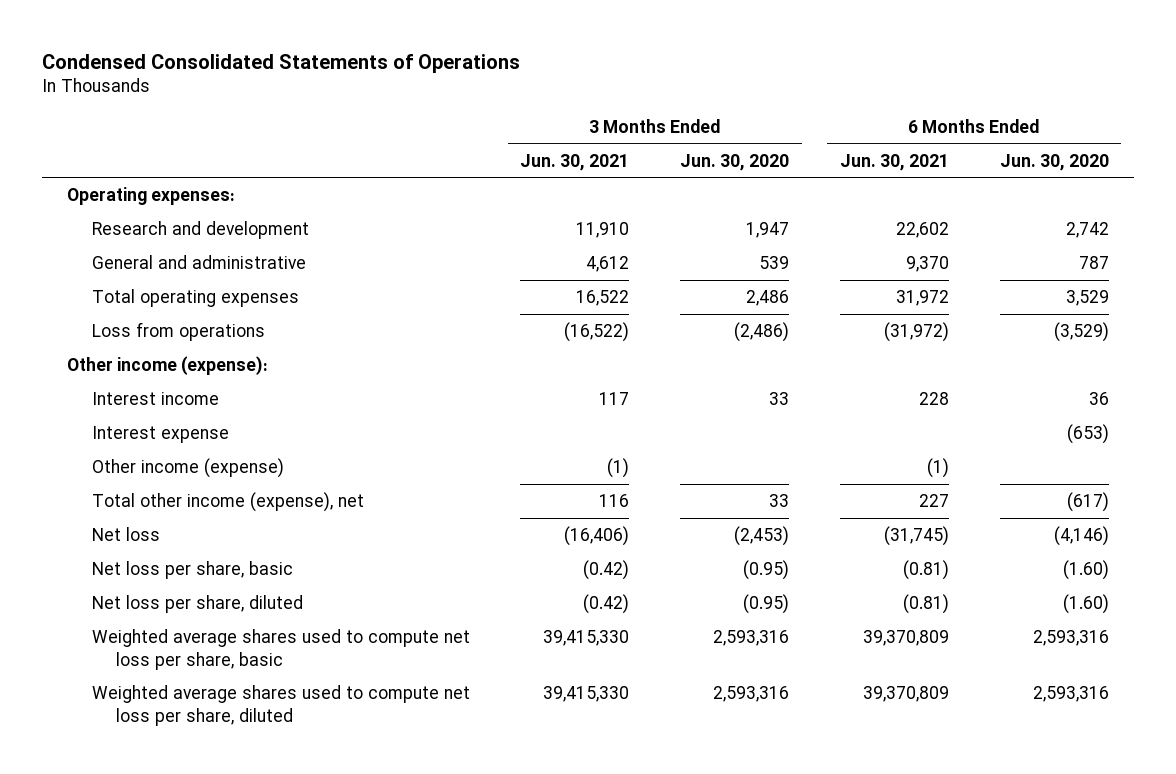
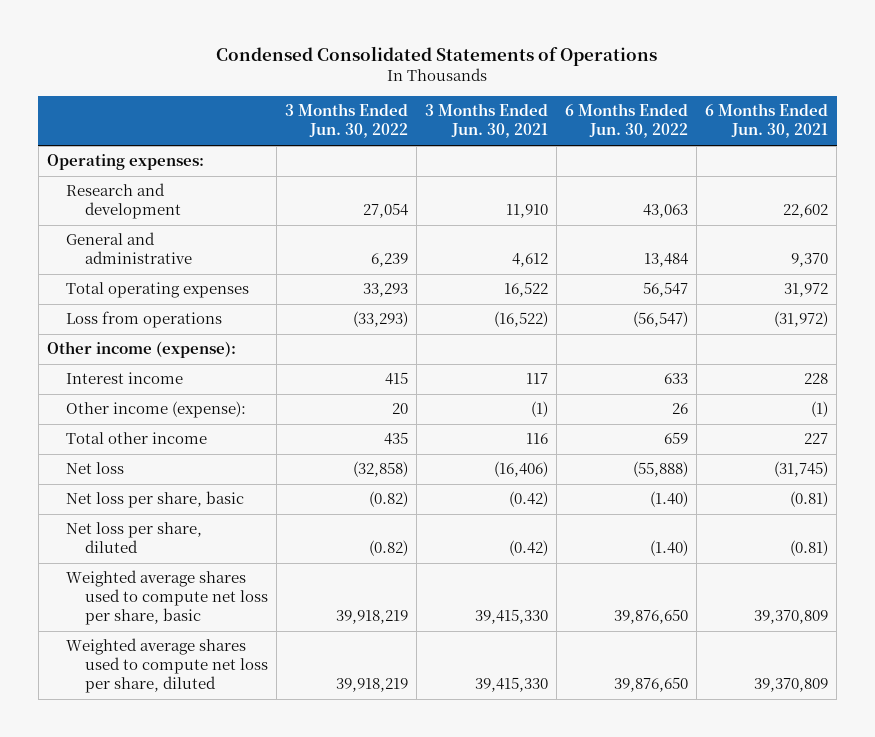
- | 3 Months Ended Jun. 30, 2021 | 3 Months Ended Jun. 30, 2020 | 6 Months Ended Jun. 30, 2021 | 6 Months Ended Jun. 30, 2020
+ | 3 Months Ended Jun. 30, 2022 | 3 Months Ended Jun. 30, 2021 | 6 Months Ended Jun. 30, 2022 | 6 Months Ended Jun. 30, 2021
- Interest expense | | | | (653)
- Other income (expense) | (1) | | (1) |
- Total other income (expense), net | 116 | 33 | 227 | (617)
+ Other income (expense): | 20 | (1) | 26 | (1)
+ Total other income | 435 | 116 | 659 | 227

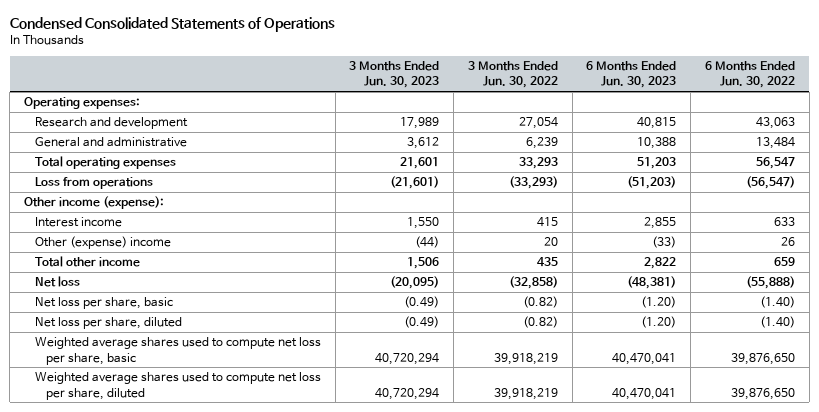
- | 3 Months Ended Jun. 30, 2022 | 3 Months Ended Jun. 30, 2021 | 6 Months Ended Jun. 30, 2022 | 6 Months Ended Jun. 30, 2021
+ | 3 Months Ended Jun. 30, 2023 | 3 Months Ended Jun. 30, 2022 | 6 Months Ended Jun. 30, 2023 | 6 Months Ended Jun. 30, 2022
- Other income (expense): | 20 | (1) | 26 | (1)
+ Other (expense) income | (44) | 20 | (33) | 26

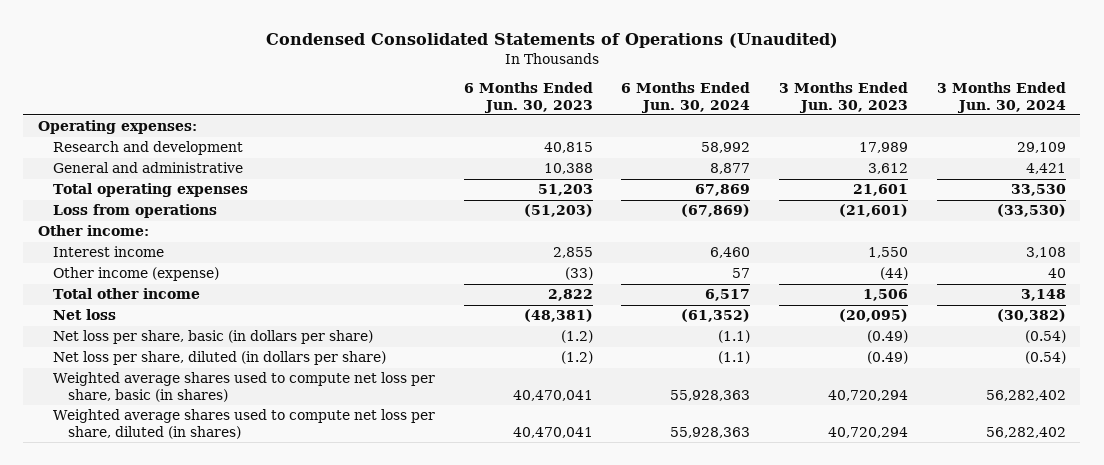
- Condensed Consolidated Statements of Operations
+ Condensed Consolidated Statements of Operations (Unaudited)
- | 3 Months Ended Jun. 30, 2023 | 3 Months Ended Jun. 30, 2022 | 6 Months Ended Jun. 30, 2023 | 6 Months Ended Jun. 30, 2022
+ | 6 Months Ended Jun. 30, 2023 | 6 Months Ended Jun. 30, 2024 | 3 Months Ended Jun. 30, 2023 | 3 Months Ended Jun. 30, 2024
- Other income (expense):
+ Other income:
- Other (expense) income | (44) | 20 | (33) | 26
+ Other income (expense) | (33) | 57 | (44) | 40
- Net loss per share, basic | (0.49) | (0.82) | (1.20) | (1.40)
- Net loss per share, diluted | (0.49) | (0.82) | (1.20) | (1.40)
- Weighted average shares used to compute net loss per share, basic | 40,720,294 | 39,918,219 | 40,470,041 | 39,876,650
- Weighted average shares used to compute net loss per share, diluted | 40,720,294 | 39,918,219 | 40,470,041 | 39,876,650
+ Net loss per share, basic (in dollars per share) | (1.2) | (1.1) | (0.49) | (0.54)
+ Net loss per share, diluted (in dollars per share) | (1.2) | (1.1) | (0.49) | (0.54)
+ Weighted average shares used to compute net loss per share, basic (in shares) | 40,470,041 | 55,928,363 | 40,720,294 | 56,282,402
+ Weighted average shares used to compute net loss per share, diluted (in shares) | 40,470,041 | 55,928,363 | 40,720,294 | 56,282,402

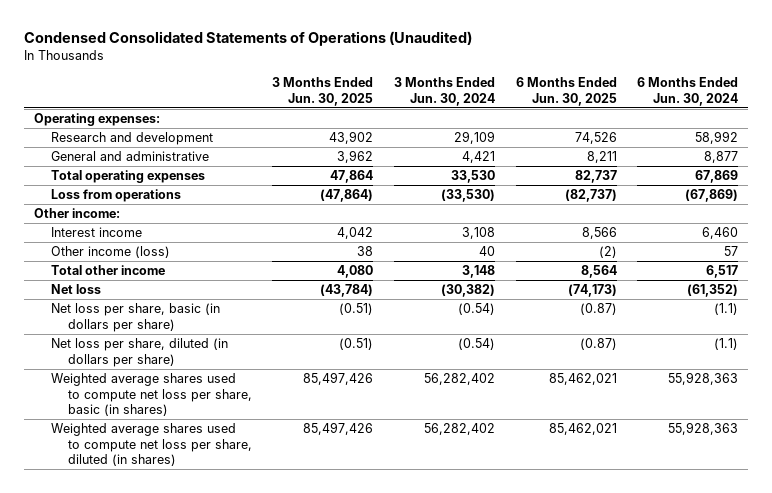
- | 6 Months Ended Jun. 30, 2023 | 6 Months Ended Jun. 30, 2024 | 3 Months Ended Jun. 30, 2023 | 3 Months Ended Jun. 30, 2024
+ | 3 Months Ended Jun. 30, 2025 | 3 Months Ended Jun. 30, 2024 | 6 Months Ended Jun. 30, 2025 | 6 Months Ended Jun. 30, 2024
- Other income (expense) | (33) | 57 | (44) | 40
+ Other income (loss) | 38 | 40 | (2) | 57

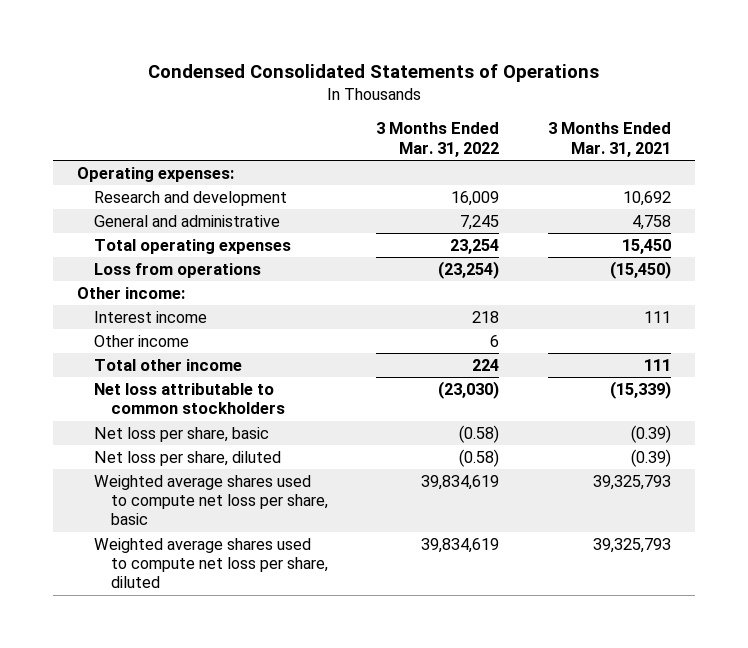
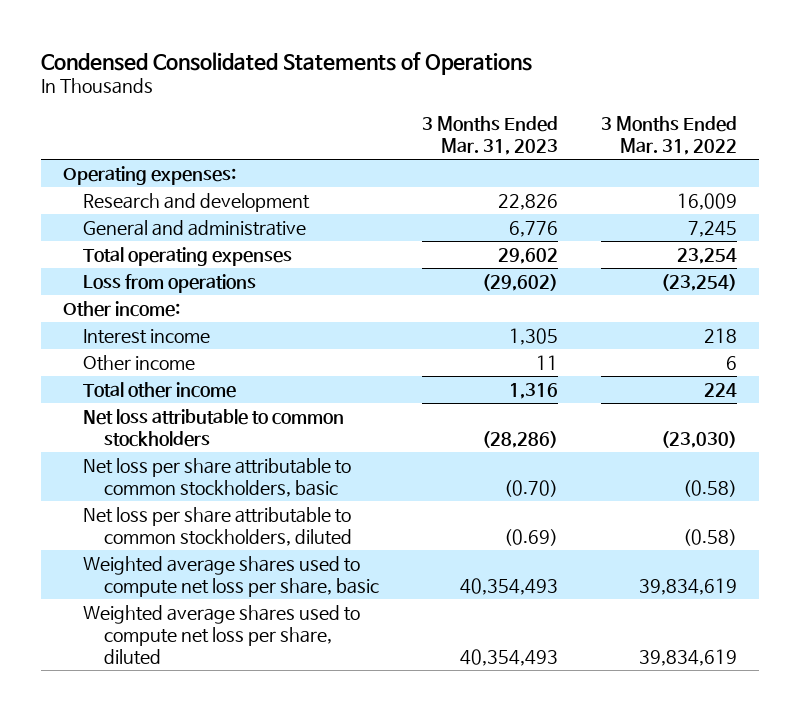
- | 3 Months Ended Mar. 31, 2022 | 3 Months Ended Mar. 31, 2021
+ | 3 Months Ended Mar. 31, 2023 | 3 Months Ended Mar. 31, 2022
- Net loss per share, basic | (0.58) | (0.39)
- Net loss per share, diluted | (0.58) | (0.39)
+ Net loss per share attributable to common stockholders, basic | (0.70) | (0.58)
+ Net loss per share attributable to common stockholders, diluted | (0.69) | (0.58)

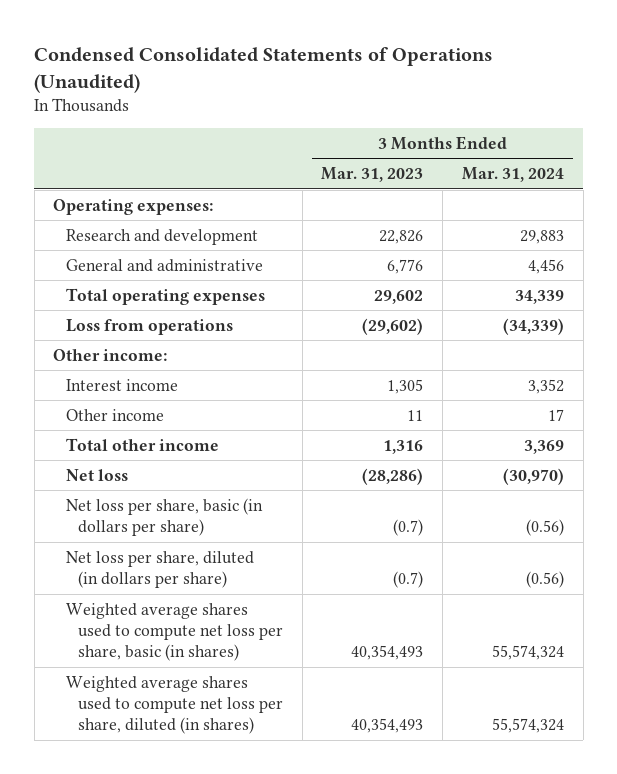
- Condensed Consolidated Statements of Operations
+ Condensed Consolidated Statements of Operations (Unaudited)
- | 3 Months Ended Mar. 31, 2023 | 3 Months Ended Mar. 31, 2022
+ | 3 Months Ended Mar. 31, 2023 | 3 Months Ended Mar. 31, 2024
- Net loss attributable to common stockholders | (28,286) | (23,030)
- Net loss per share attributable to common stockholders, basic | (0.70) | (0.58)
- Net loss per share attributable to common stockholders, diluted | (0.69) | (0.58)
- Weighted average shares used to compute net loss per share, basic | 40,354,493 | 39,834,619
- Weighted average shares used to compute net loss per share, diluted | 40,354,493 | 39,834,619
+ Net loss | (28,286) | (30,970)
+ Net loss per share, basic (in dollars per share) | (0.7) | (0.56)
+ Net loss per share, diluted (in dollars per share) | (0.7) | (0.56)
+ Weighted average shares used to compute net loss per share, basic (in shares) | 40,354,493 | 55,574,324
+ Weighted average shares used to compute net loss per share, diluted (in shares) | 40,354,493 | 55,574,324

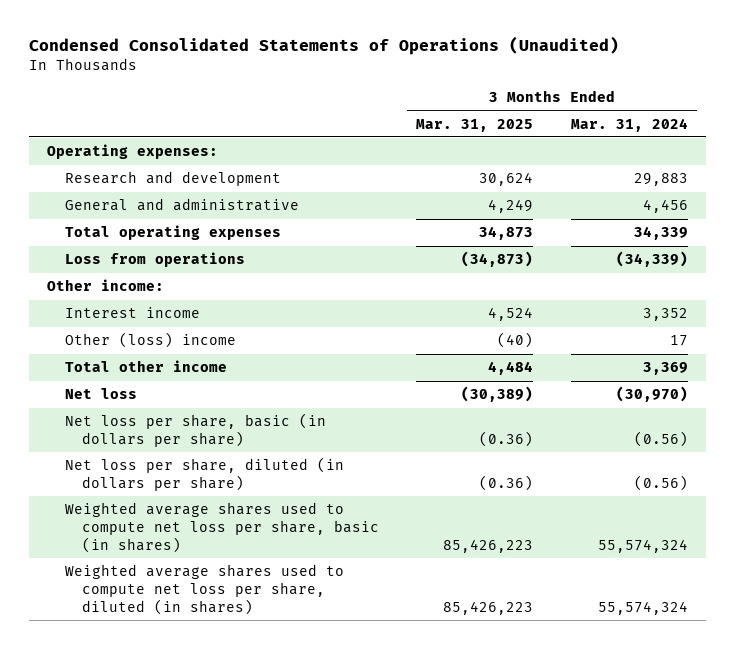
- | 3 Months Ended Mar. 31, 2023 | 3 Months Ended Mar. 31, 2024
+ | 3 Months Ended Mar. 31, 2025 | 3 Months Ended Mar. 31, 2024
- Other income | 11 | 17
+ Other (loss) income | (40) | 17

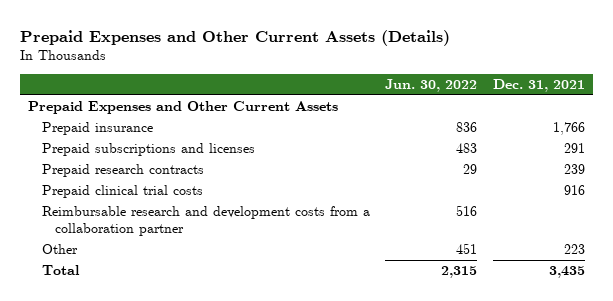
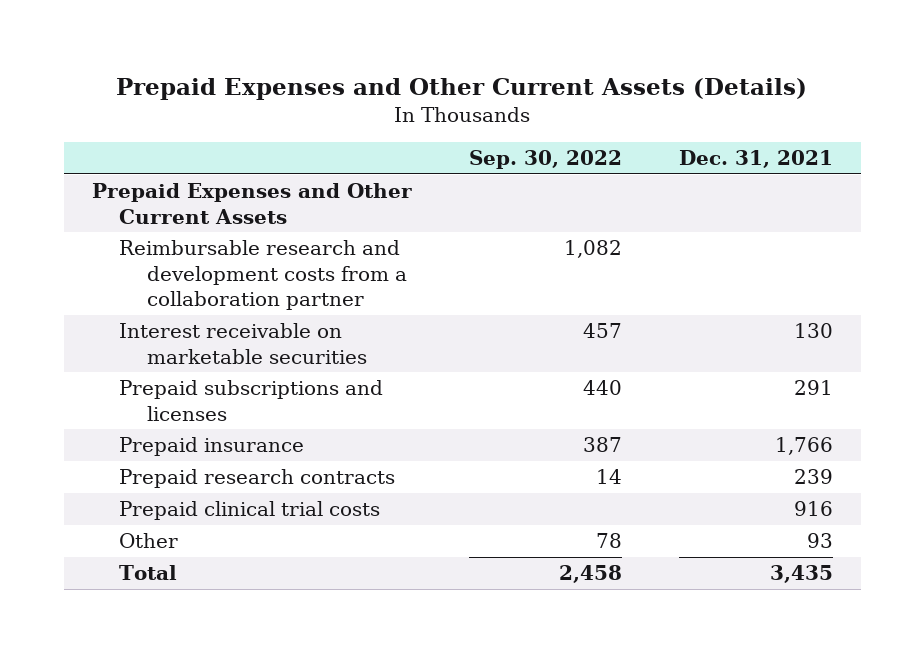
- | Jun. 30, 2022 | Dec. 31, 2021
+ | Sep. 30, 2022 | Dec. 31, 2021
moved up: Reimbursable research and development costs from a collaboration partner | 1,082 |
+ Interest receivable on marketable securities | 457 | 130
moved down: Prepaid insurance | 387 | 1,766
- Other | 451 | 223
+ Other | 78 | 93

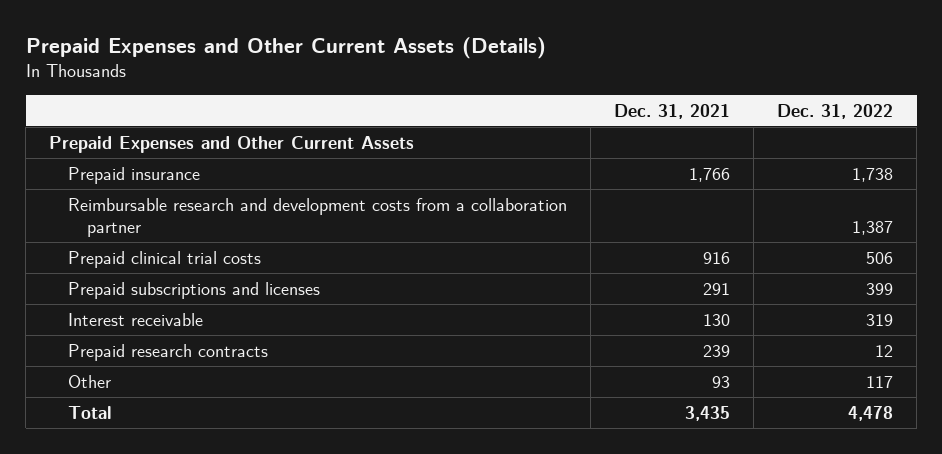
- | Sep. 30, 2022 | Dec. 31, 2021
+ | Dec. 31, 2021 | Dec. 31, 2022
moved up: Prepaid insurance | 1,766 | 1,738
- Interest receivable on marketable securities | 457 | 130
moved up: Prepaid clinical trial costs | 916 | 506
+ Interest receivable | 130 | 319

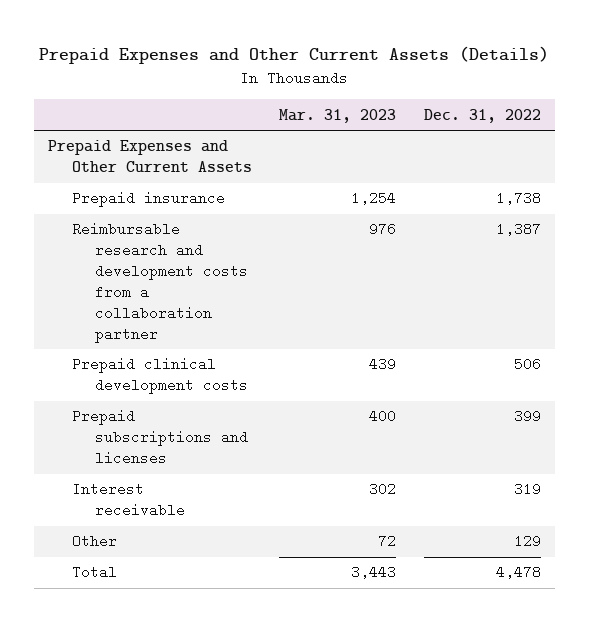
- | Dec. 31, 2021 | Dec. 31, 2022
+ | Mar. 31, 2023 | Dec. 31, 2022
- Prepaid clinical trial costs | 916 | 506
+ Prepaid clinical development costs | 439 | 506
- Prepaid research contracts | 239 | 12
- Other | 93 | 117
+ Other | 72 | 129

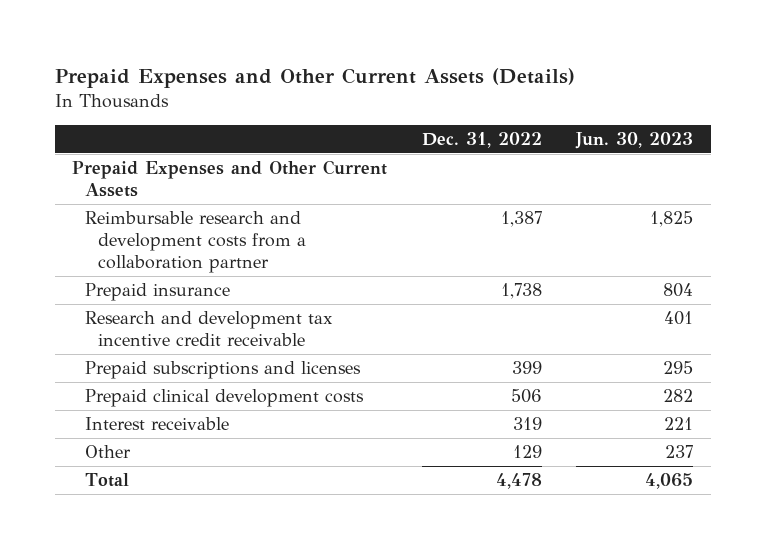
- | Mar. 31, 2023 | Dec. 31, 2022
+ | Dec. 31, 2022 | Jun. 30, 2023
moved down: Prepaid insurance | 1,738 | 804
+ Research and development tax incentive credit receivable | | 401
moved down: Prepaid clinical development costs | 506 | 282

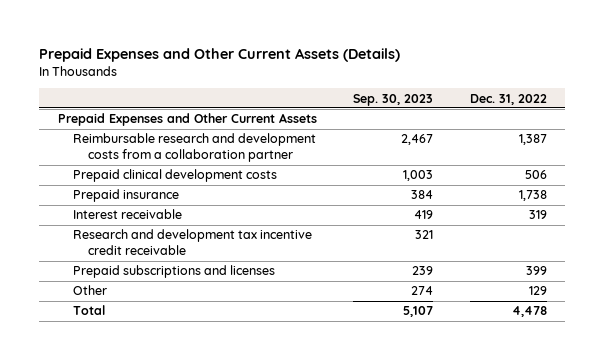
- | Dec. 31, 2022 | Jun. 30, 2023
+ | Sep. 30, 2023 | Dec. 31, 2022
moved up: Prepaid clinical development costs | 1,003 | 506
moved up: Interest receivable | 419 | 319

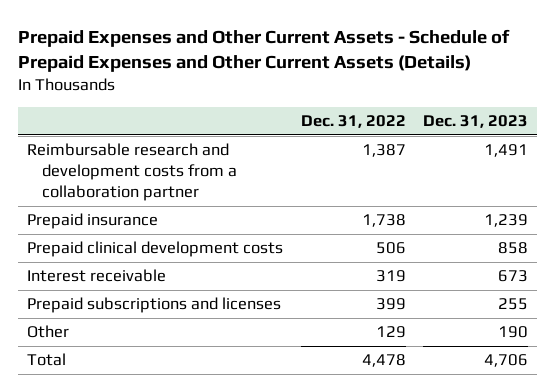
- Prepaid Expenses and Other Current Assets (Details)
+ Prepaid Expenses and Other Current Assets - Schedule of Prepaid Expenses and Other Current Assets (Details)
- | Sep. 30, 2023 | Dec. 31, 2022
+ | Dec. 31, 2022 | Dec. 31, 2023
- Prepaid Expenses and Other Current Assets
moved down: Prepaid clinical development costs | 506 | 858
- Research and development tax incentive credit receivable | 321 |

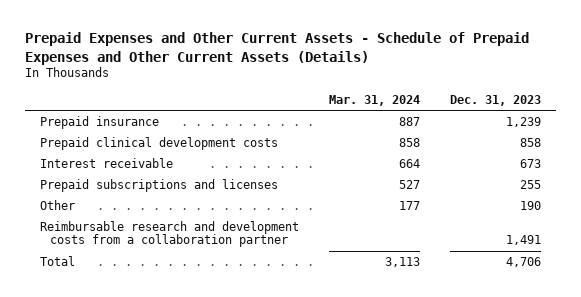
- | Dec. 31, 2022 | Dec. 31, 2023
+ | Mar. 31, 2024 | Dec. 31, 2023
moved down: Reimbursable research and development costs from a collaboration partner | | 1,491

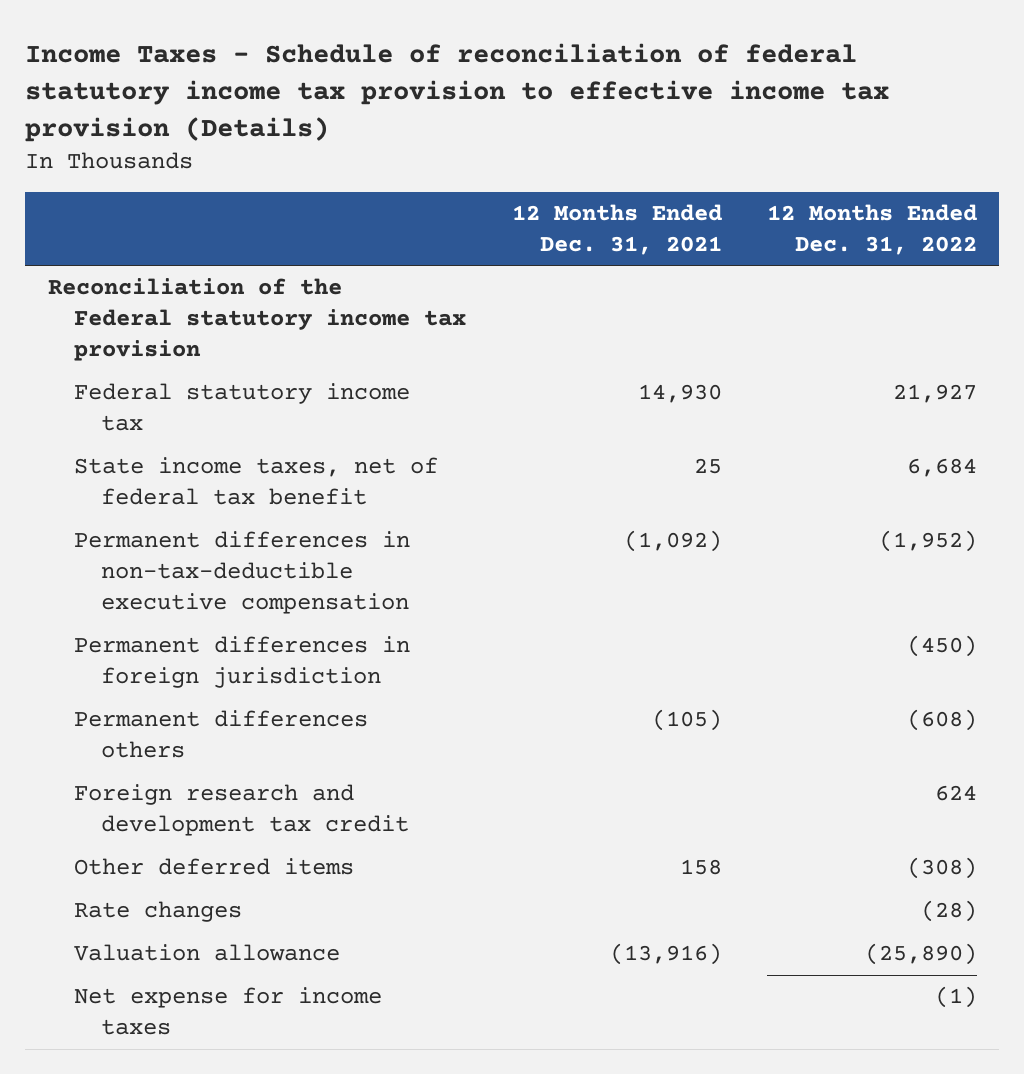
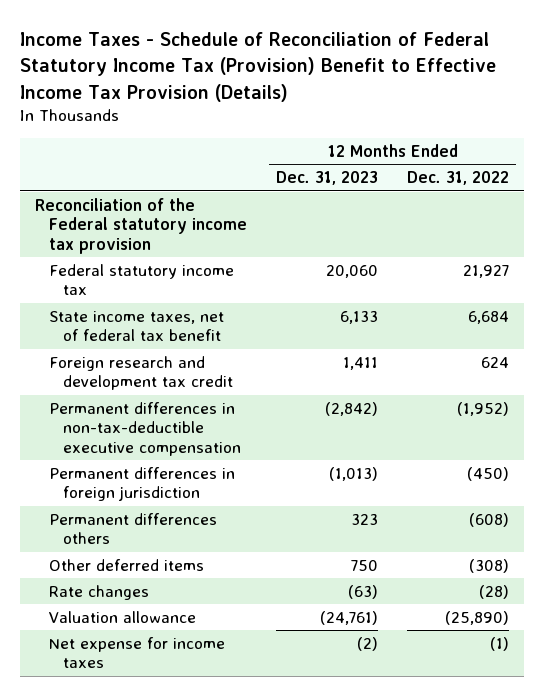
- Income Taxes - Schedule of reconciliation of federal statutory income tax provision to effective income tax provision (Details)
+ Income Taxes - Schedule of Reconciliation of Federal Statutory Income Tax (Provision) Benefit to Effective Income Tax Provision (Details)
- | 12 Months Ended Dec. 31, 2021 | 12 Months Ended Dec. 31, 2022
+ | 12 Months Ended Dec. 31, 2023 | 12 Months Ended Dec. 31, 2022
moved up: Foreign research and development tax credit | 1,411 | 624

